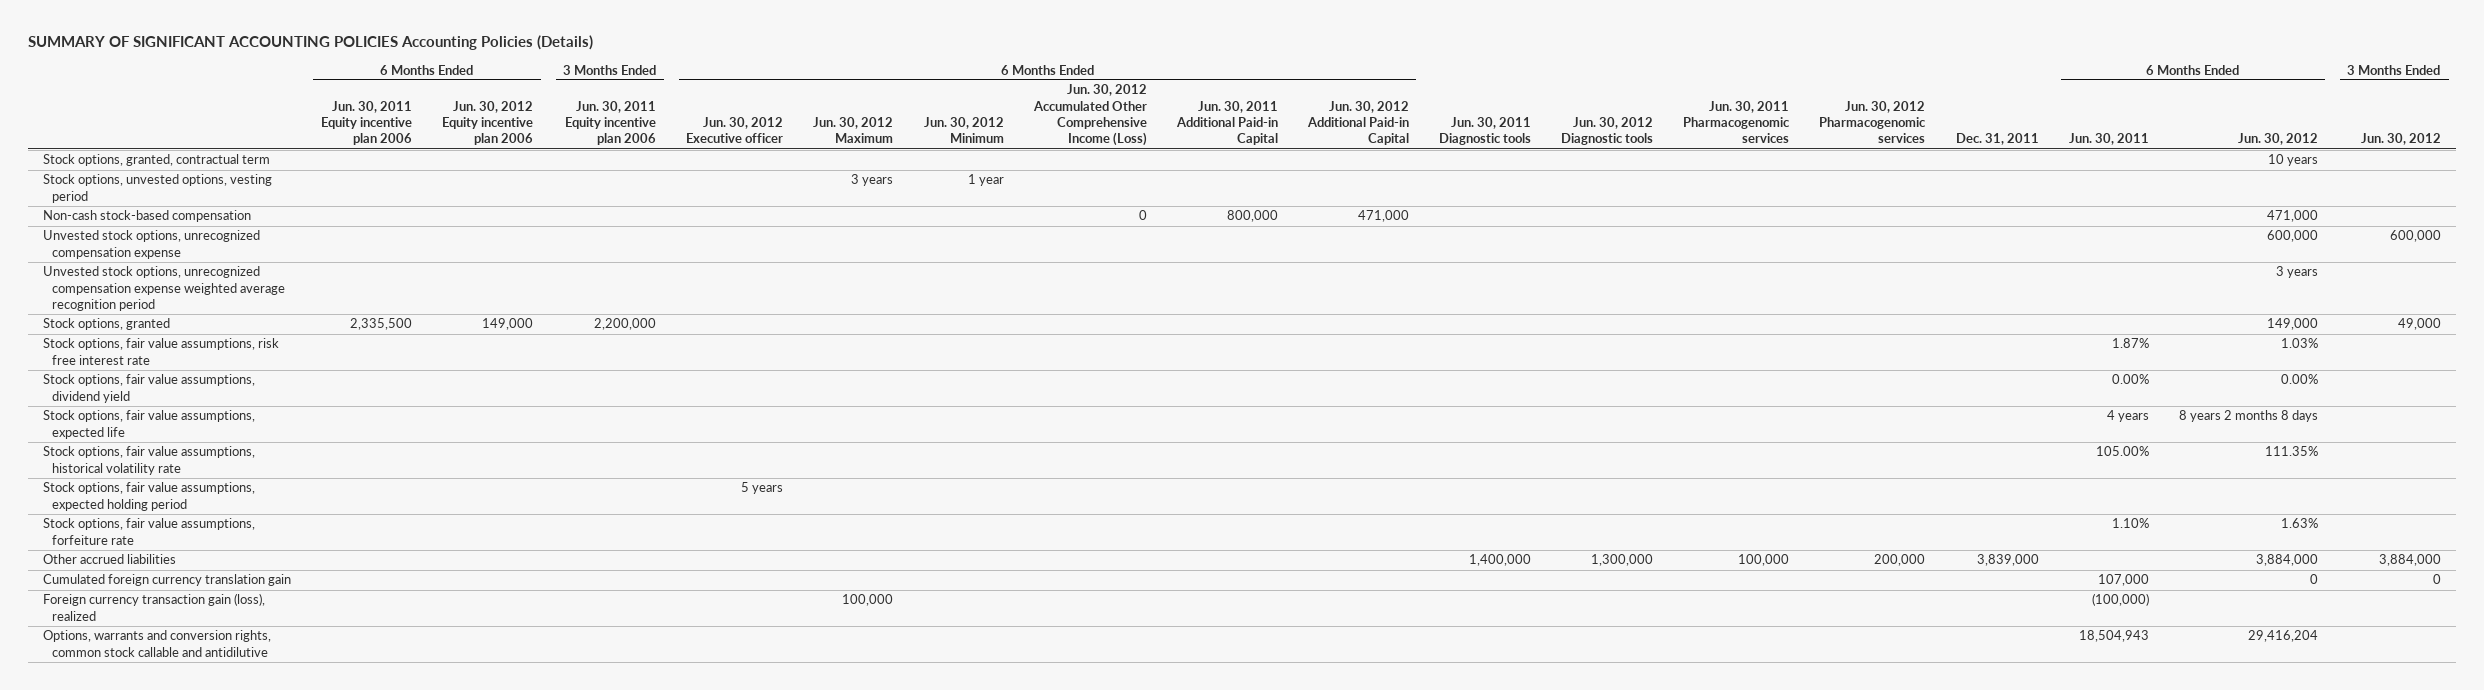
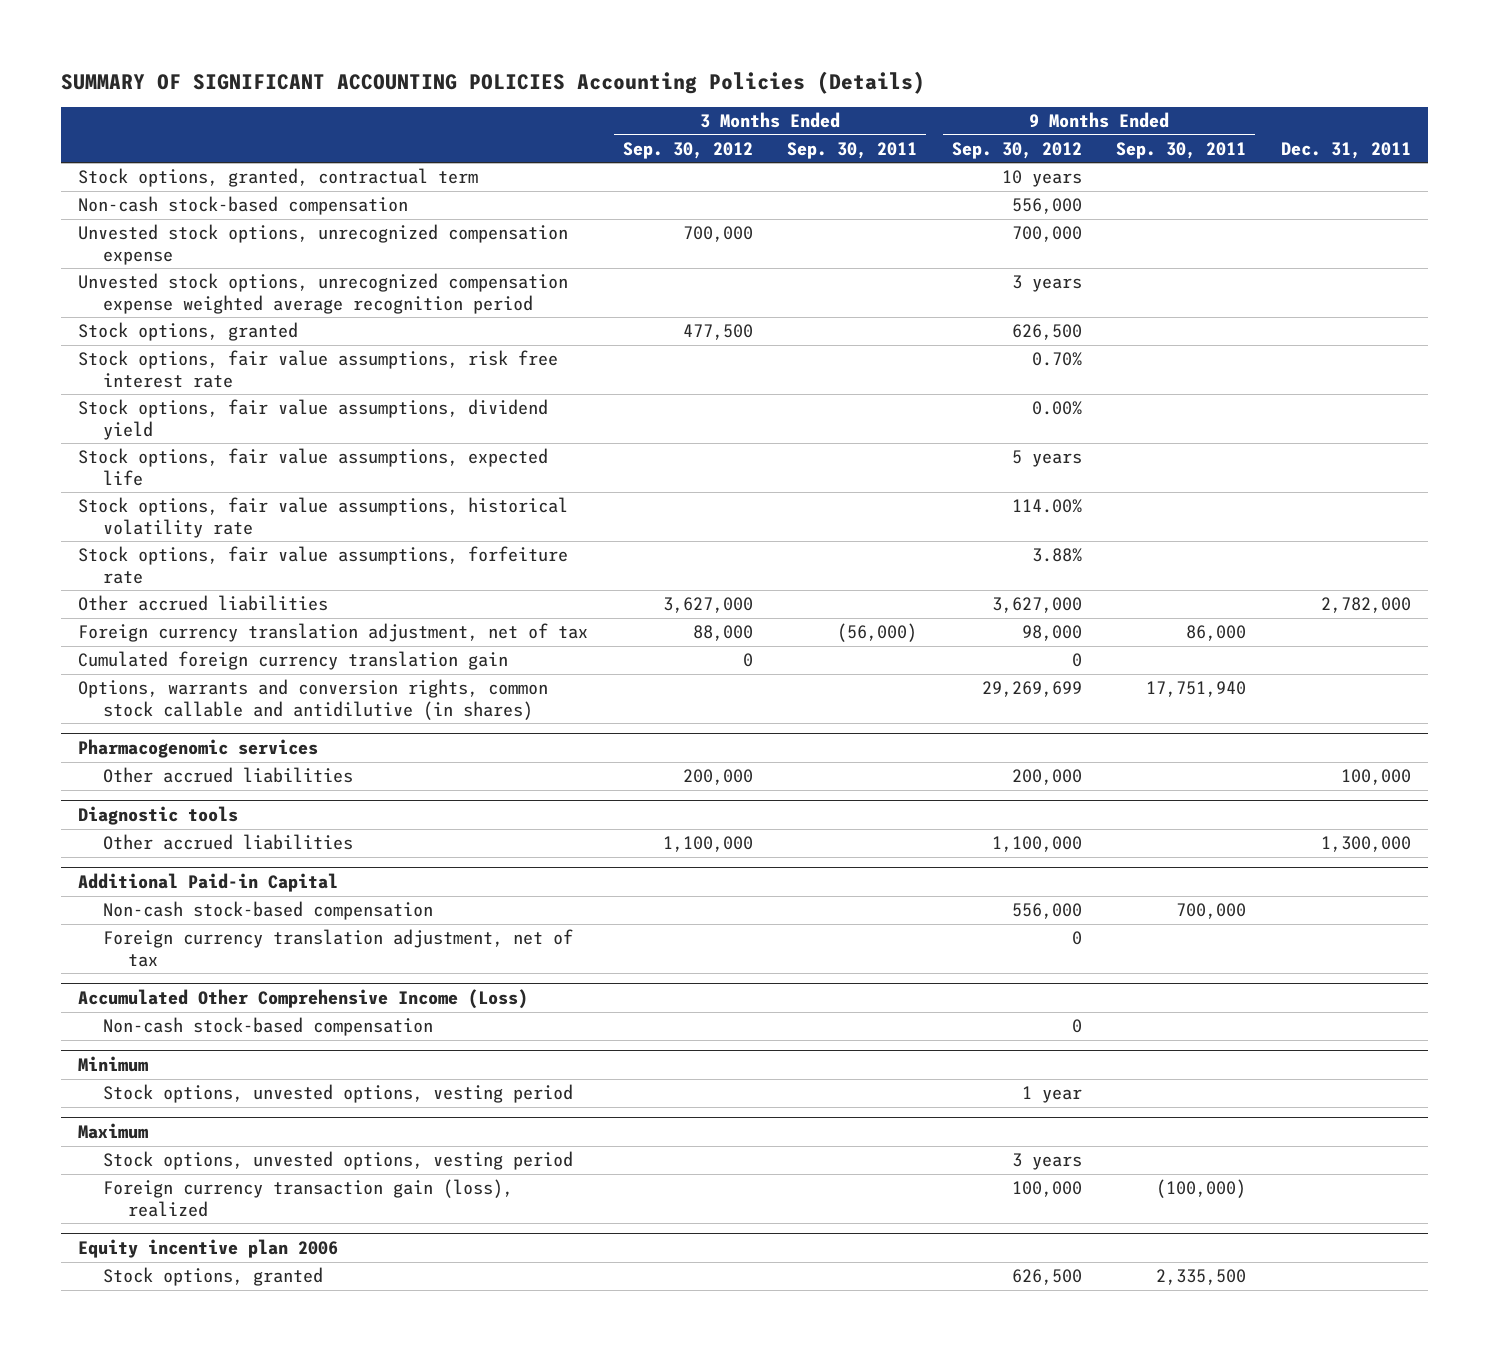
- | 6 Months Ended Jun. 30, 2011 Equity incentive plan 2006 | 6 Months Ended Jun. 30, 2012 Equity incentive plan 2006 | 3 Months Ended Jun. 30, 2011 Equity incentive plan 2006 | 6 Months Ended Jun. 30, 2012 Executive officer | 6 Months Ended Jun. 30, 2012 Maximum | 6 Months Ended Jun. 30, 2012 Minimum | 6 Months Ended Jun. 30, 2012 Accumulated Other Comprehensive Income (Loss) | 6 Months Ended Jun. 30, 2011 Additional Paid-in Capital | 6 Months Ended Jun. 30, 2012 Additional Paid-in Capital | Jun. 30, 2011 Diagnostic tools | Jun. 30, 2012 Diagnostic tools | Jun. 30, 2011 Pharmacogenomic services | Jun. 30, 2012 Pharmacogenomic services | Dec. 31, 2011 | 6 Months Ended Jun. 30, 2011 | 6 Months Ended Jun. 30, 2012 | 3 Months Ended Jun. 30, 2012
+ | 3 Months Ended Sep. 30, 2012 | 3 Months Ended Sep. 30, 2011 | 9 Months Ended Sep. 30, 2012 | 9 Months Ended Sep. 30, 2011 | Dec. 31, 2011
- Stock options, unvested options, vesting period | | | | | 3 years | 1 year | | | | | | | | | | |
- Stock options, fair value assumptions, expected holding period | | | | 5 years | | | | | | | | | | | | |
- Other accrued liabilities | | | | | | | | | | 1,400,000 | 1,300,000 | 100,000 | 200,000 | 3,839,000 | | 3,884,000 | 3,884,000
+ Other accrued liabilities | 3,627,000 | | 3,627,000 | | 2,782,000
+ Foreign currency translation adjustment, net of tax | 88,000 | (56,000) | 98,000 | 86,000 |
- Foreign currency transaction gain (loss), realized | | | | | 100,000 | | | | | | | | | | (100,000) | |
- Options, warrants and conversion rights, common stock callable and antidilutive | | | | | | | | | | | | | | | 18,504,943 | 29,416,204 |
+ Options, warrants and conversion rights, common stock callable and antidilutive (in shares) | | | 29,269,699 | 17,751,940 |
+ Pharmacogenomic services
+ Other accrued liabilities | 200,000 | | 200,000 | | 100,000
+ Diagnostic tools
+ Other accrued liabilities | 1,100,000 | | 1,100,000 | | 1,300,000
+ Additional Paid-in Capital
+ Non-cash stock-based compensation | | | 556,000 | 700,000 |
+ Foreign currency translation adjustment, net of tax | | | 0 | |
+ Accumulated Other Comprehensive Income (Loss)
+ Non-cash stock-based compensation | | | 0 | |
+ Minimum
+ Stock options, unvested options, vesting period | | | 1 year | |
+ Maximum
+ Stock options, unvested options, vesting period | | | 3 years | |
+ Foreign currency transaction gain (loss), realized | | | 100,000 | (100,000) |
+ Equity incentive plan 2006
+ Stock options, granted | | | 626,500 | 2,335,500 |

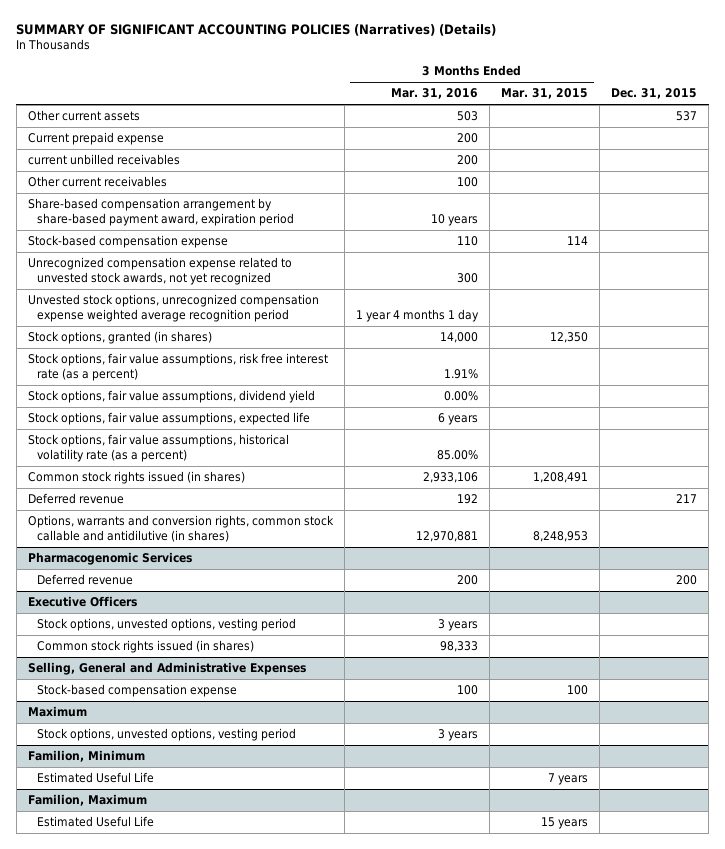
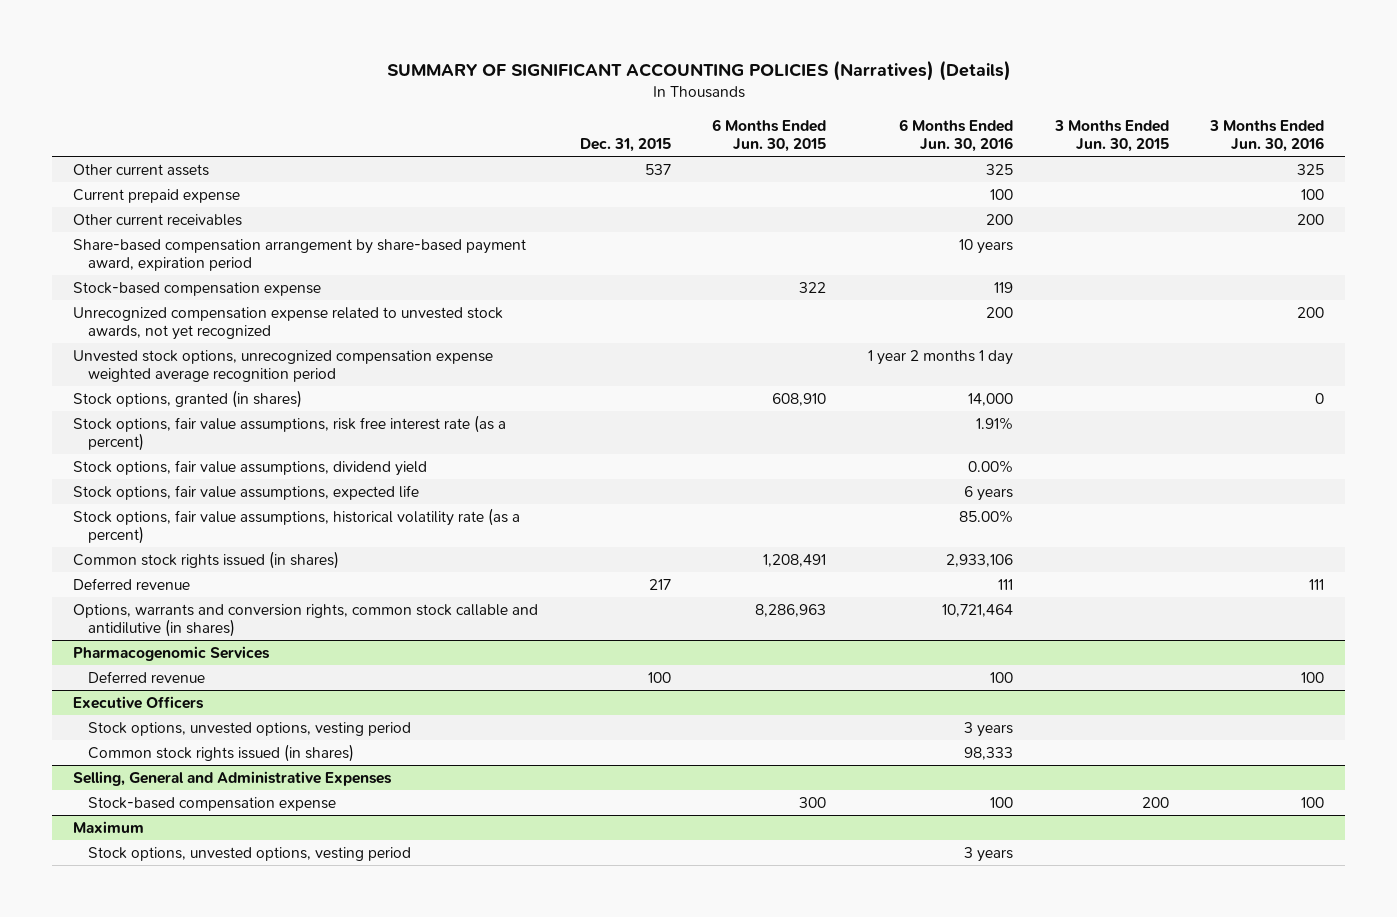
- | 3 Months Ended Mar. 31, 2016 | 3 Months Ended Mar. 31, 2015 | Dec. 31, 2015
+ | Dec. 31, 2015 | 6 Months Ended Jun. 30, 2015 | 6 Months Ended Jun. 30, 2016 | 3 Months Ended Jun. 30, 2015 | 3 Months Ended Jun. 30, 2016
- current unbilled receivables | 200 | |
@ Pharmacogenomic Services
- Deferred revenue | 200 | | 200
+ Deferred revenue | 100 | | 100 | | 100
- Familion, Minimum
- Estimated Useful Life | | 7 years |
- Familion, Maximum
- Estimated Useful Life | | 15 years |

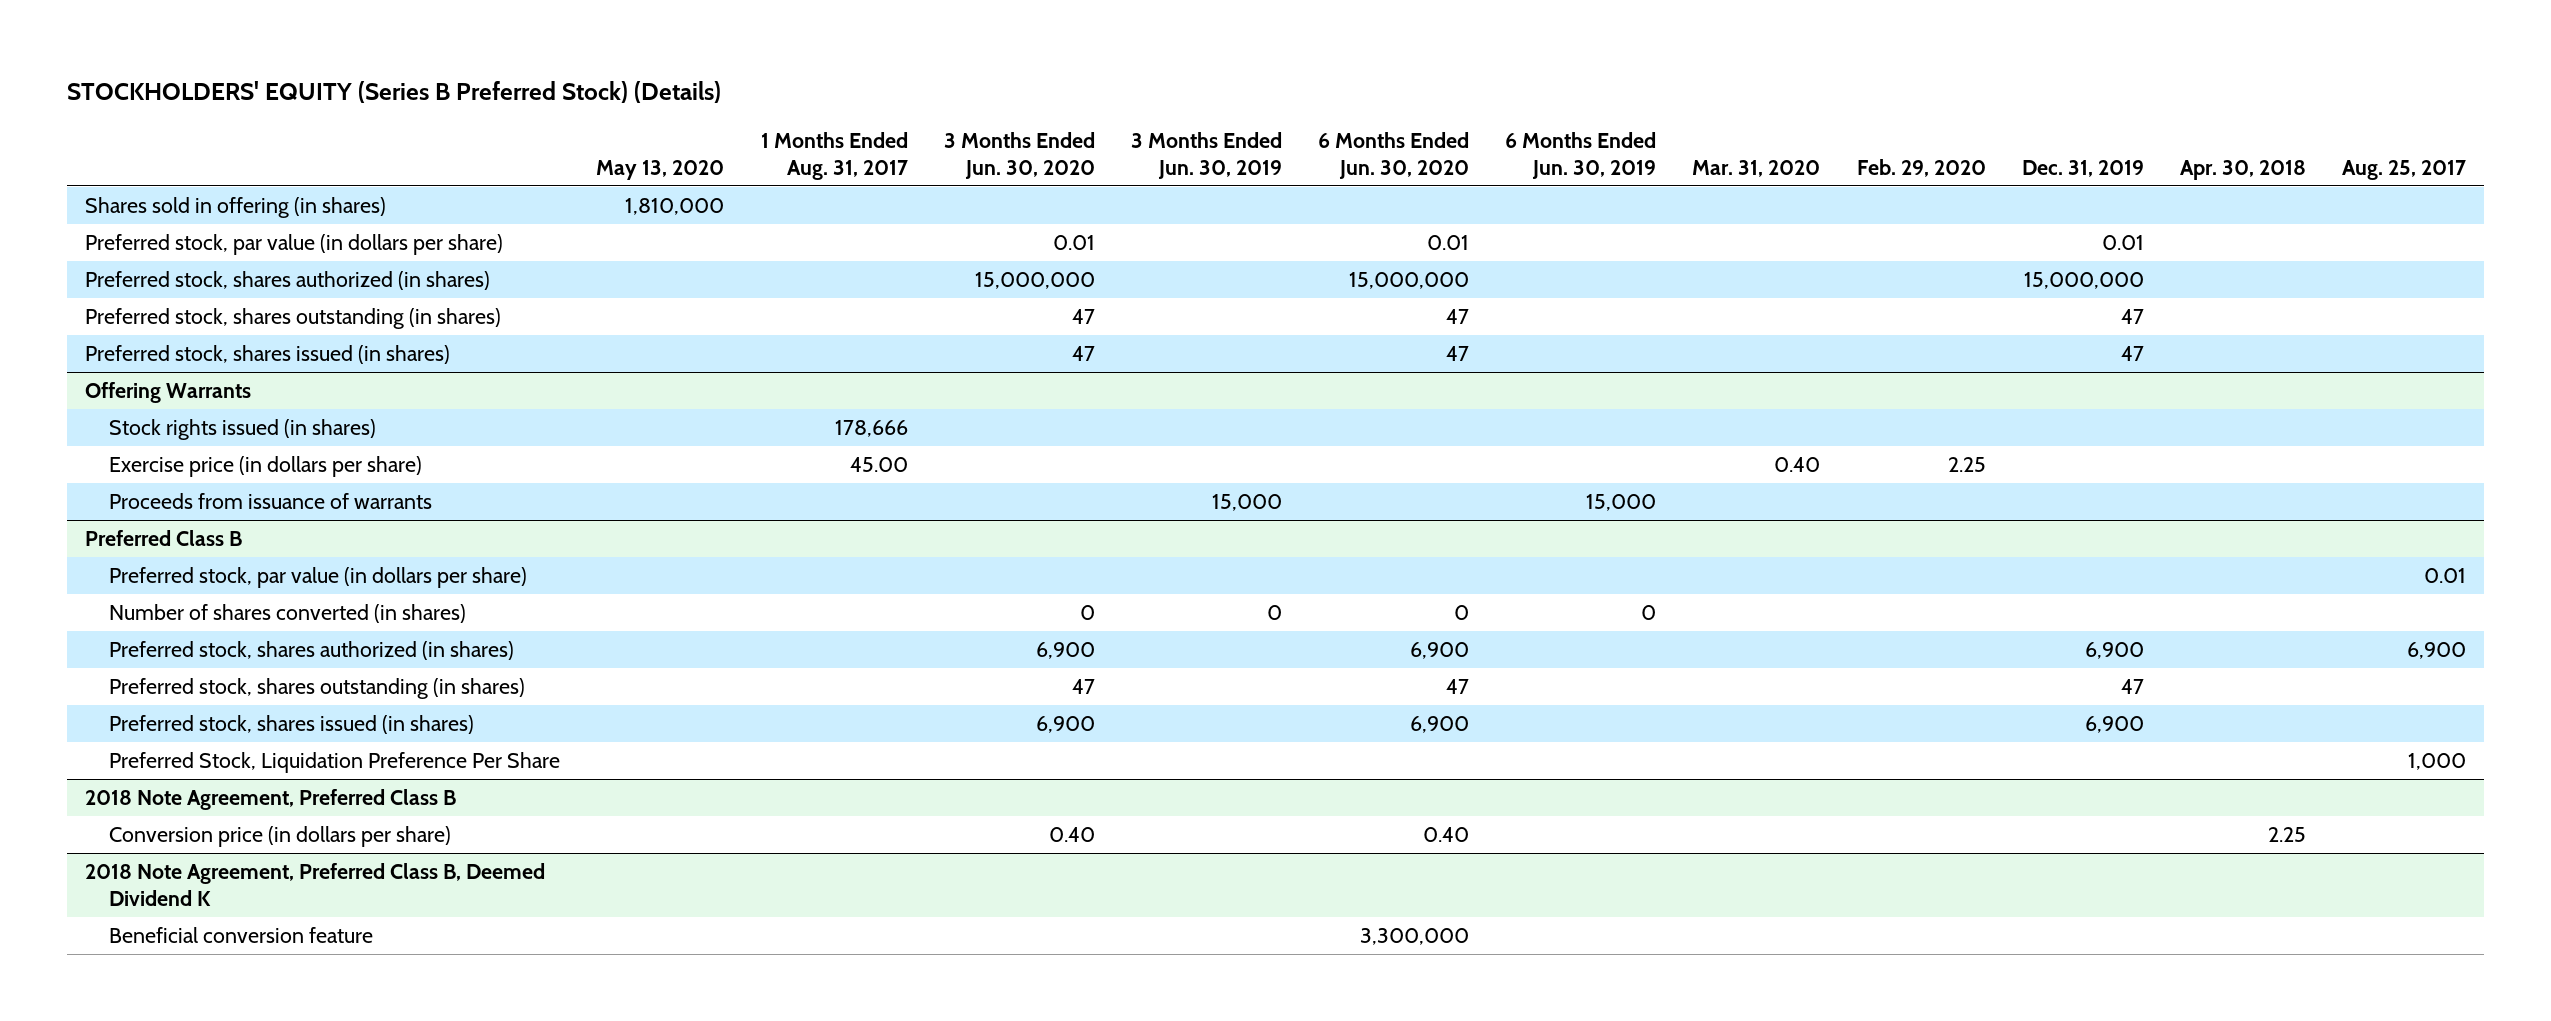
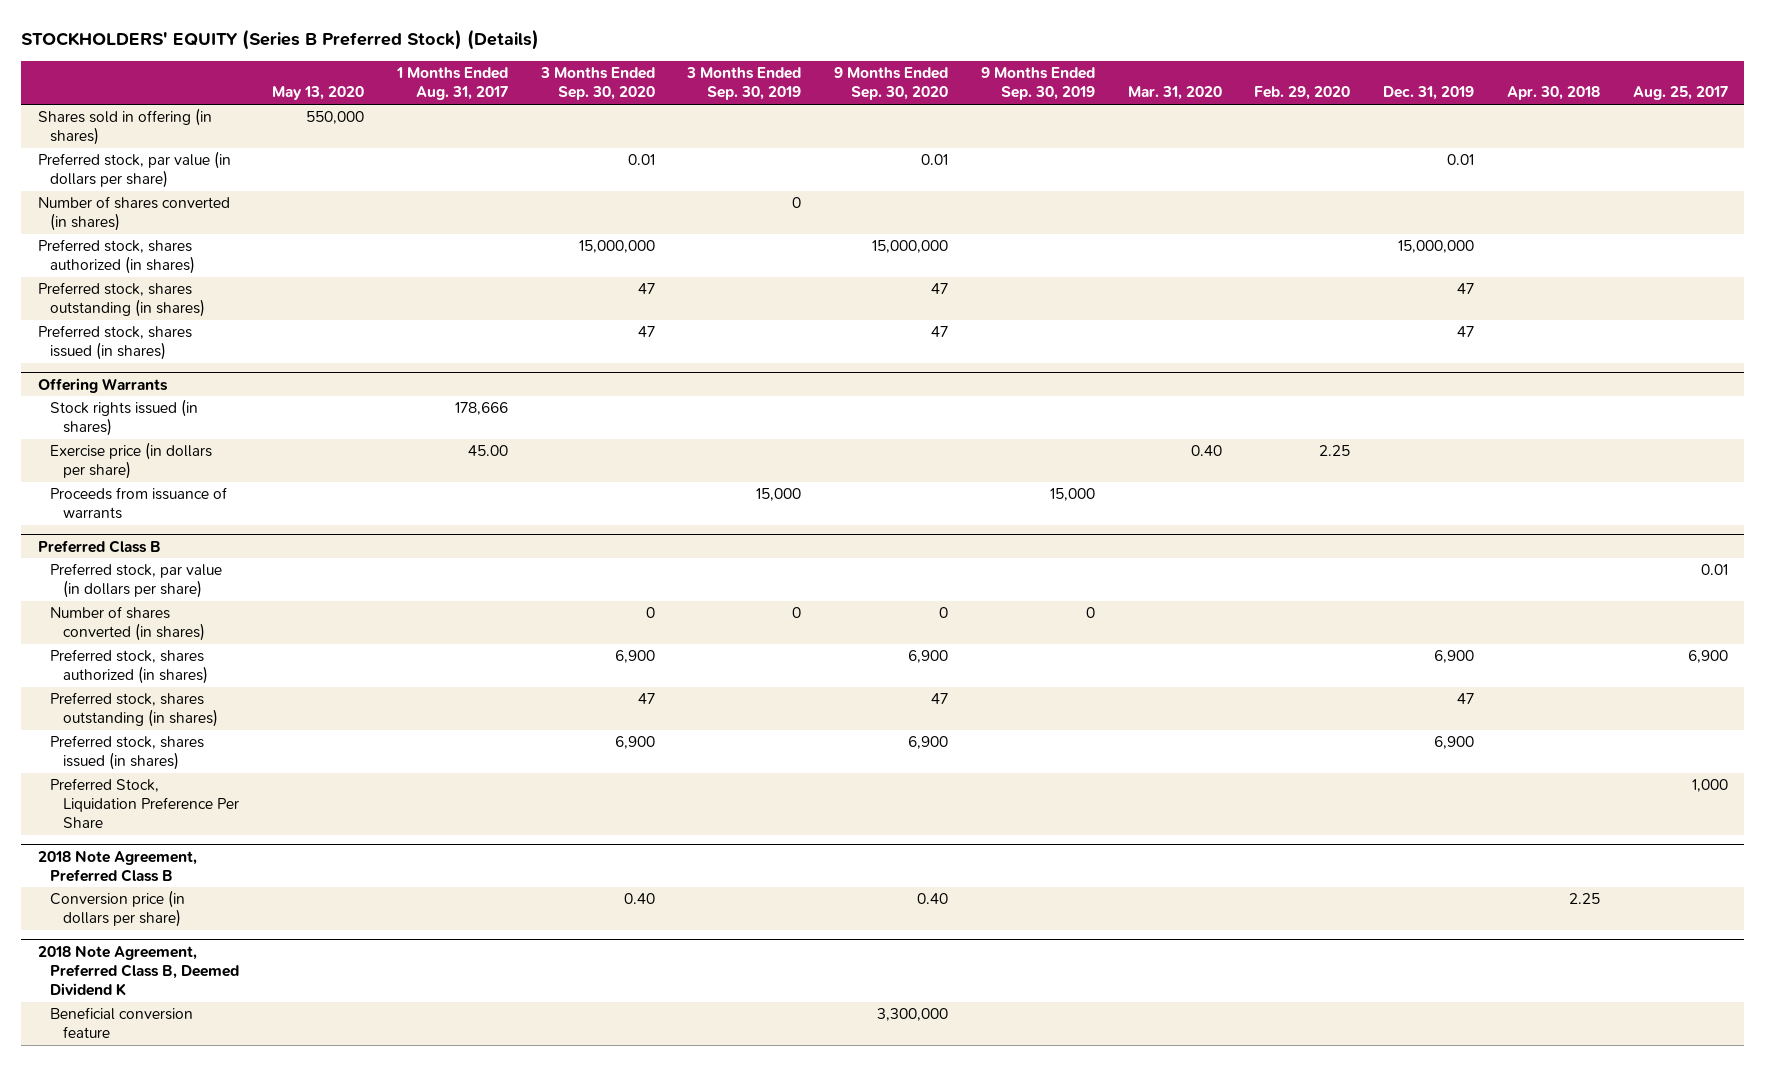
- | May 13, 2020 | 1 Months Ended Aug. 31, 2017 | 3 Months Ended Jun. 30, 2020 | 3 Months Ended Jun. 30, 2019 | 6 Months Ended Jun. 30, 2020 | 6 Months Ended Jun. 30, 2019 | Mar. 31, 2020 | Feb. 29, 2020 | Dec. 31, 2019 | Apr. 30, 2018 | Aug. 25, 2017
+ | May 13, 2020 | 1 Months Ended Aug. 31, 2017 | 3 Months Ended Sep. 30, 2020 | 3 Months Ended Sep. 30, 2019 | 9 Months Ended Sep. 30, 2020 | 9 Months Ended Sep. 30, 2019 | Mar. 31, 2020 | Feb. 29, 2020 | Dec. 31, 2019 | Apr. 30, 2018 | Aug. 25, 2017
- Shares sold in offering (in shares) | 1,810,000 | | | | | | | | | |
+ Shares sold in offering (in shares) | 550,000 | | | | | | | | | |
+ Number of shares converted (in shares) | | | | 0 | | | | | | |

